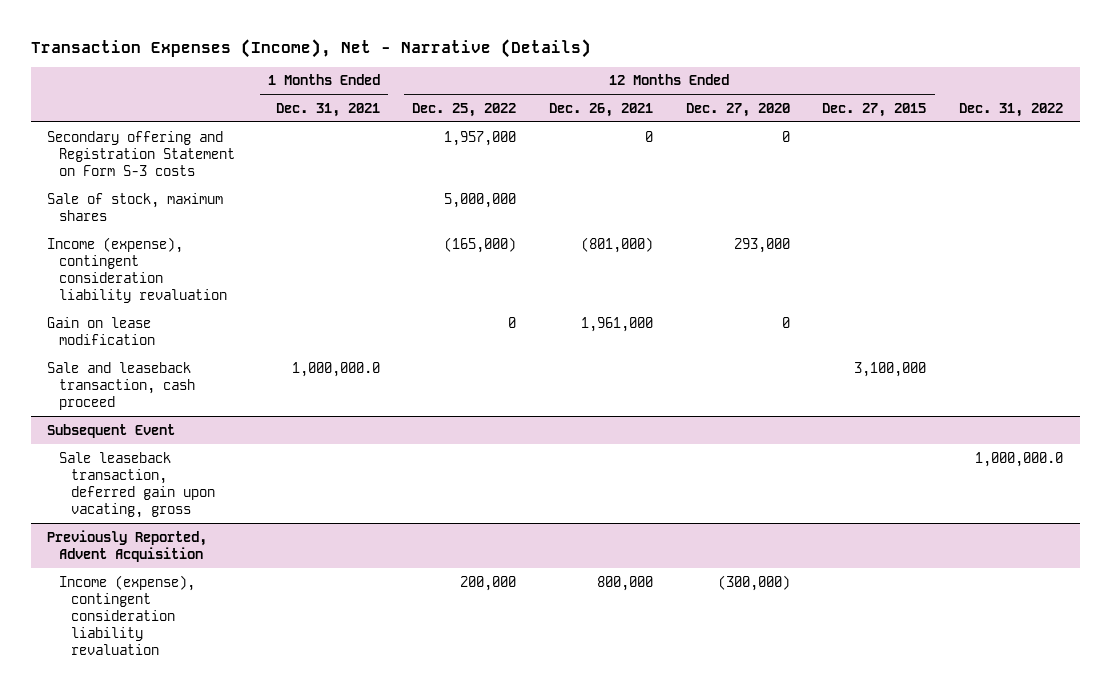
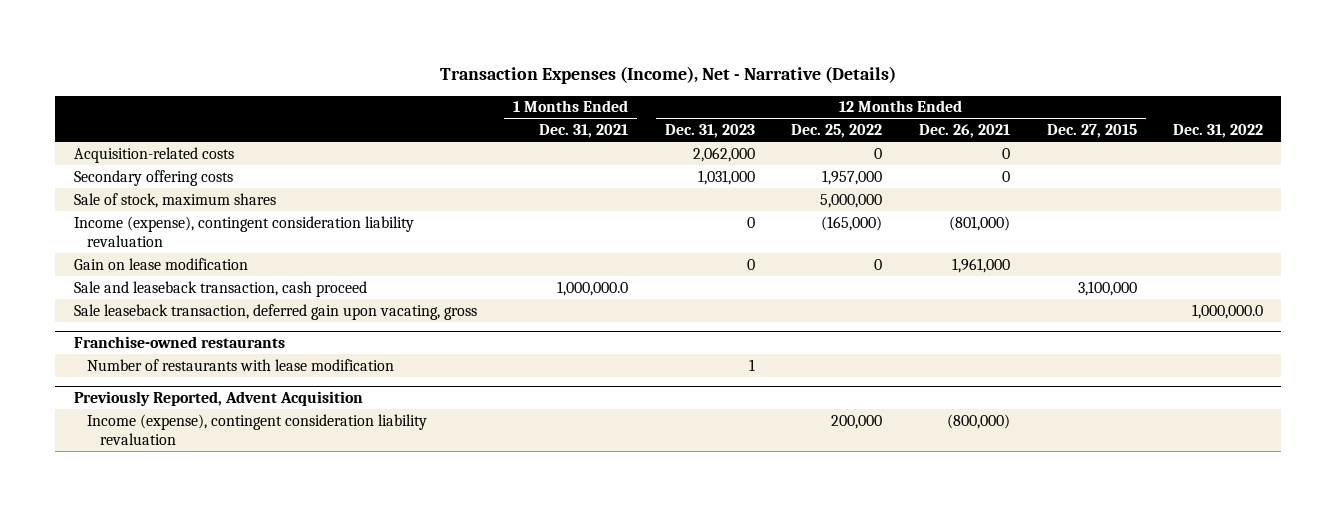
- | 1 Months Ended Dec. 31, 2021 | 12 Months Ended Dec. 25, 2022 | 12 Months Ended Dec. 26, 2021 | 12 Months Ended Dec. 27, 2020 | 12 Months Ended Dec. 27, 2015 | Dec. 31, 2022
+ | 1 Months Ended Dec. 31, 2021 | 12 Months Ended Dec. 31, 2023 | 12 Months Ended Dec. 25, 2022 | 12 Months Ended Dec. 26, 2021 | 12 Months Ended Dec. 27, 2015 | Dec. 31, 2022
- Secondary offering and Registration Statement on Form S-3 costs | | 1,957,000 | 0 | 0 | |
+ Acquisition-related costs | | 2,062,000 | 0 | 0 | |
+ Secondary offering costs | | 1,031,000 | 1,957,000 | 0 | |
- Subsequent Event
+ Franchise-owned restaurants
+ Number of restaurants with lease modification | | 1 | | | |
@ Previously Reported, Advent Acquisition
- Income (expense), contingent consideration liability revaluation | | 200,000 | 800,000 | (300,000) | |
+ Income (expense), contingent consideration liability revaluation | | | 200,000 | (800,000) | |

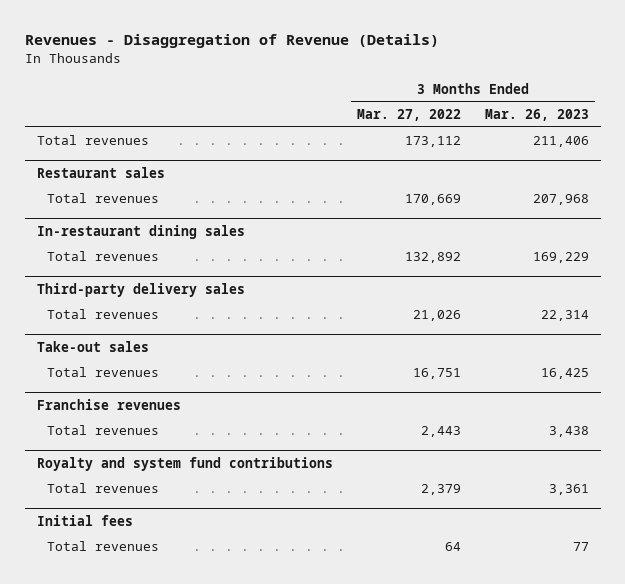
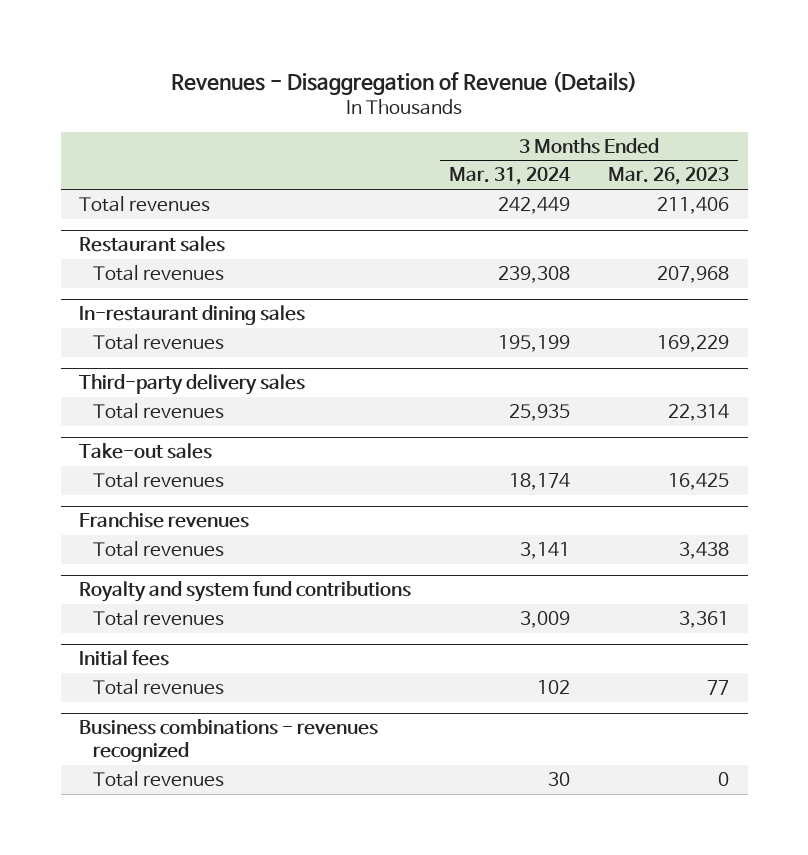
- | 3 Months Ended Mar. 27, 2022 | 3 Months Ended Mar. 26, 2023
+ | 3 Months Ended Mar. 31, 2024 | 3 Months Ended Mar. 26, 2023
+ Business combinations - revenues recognized
+ Total revenues | 30 | 0

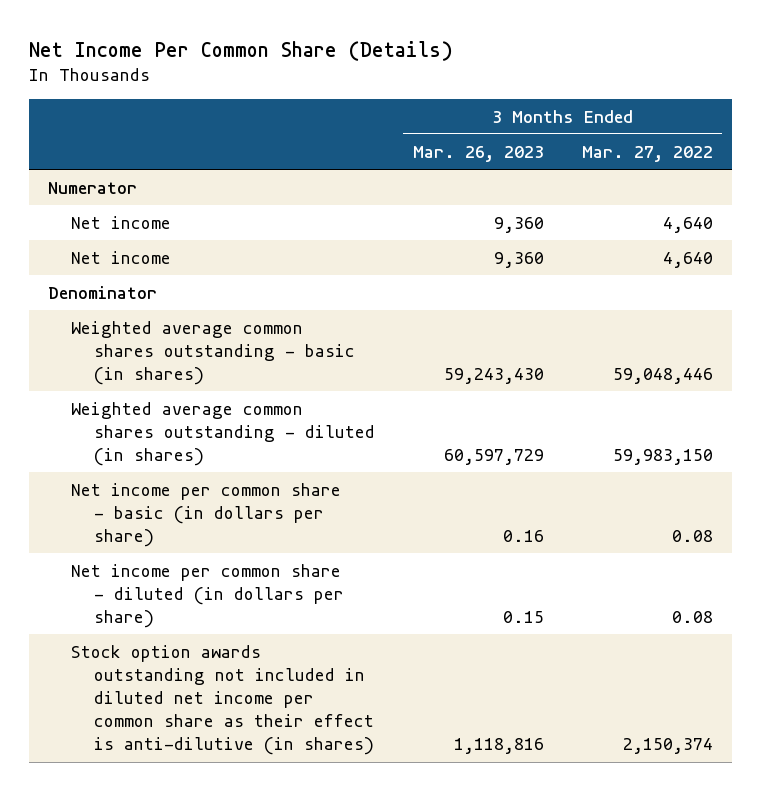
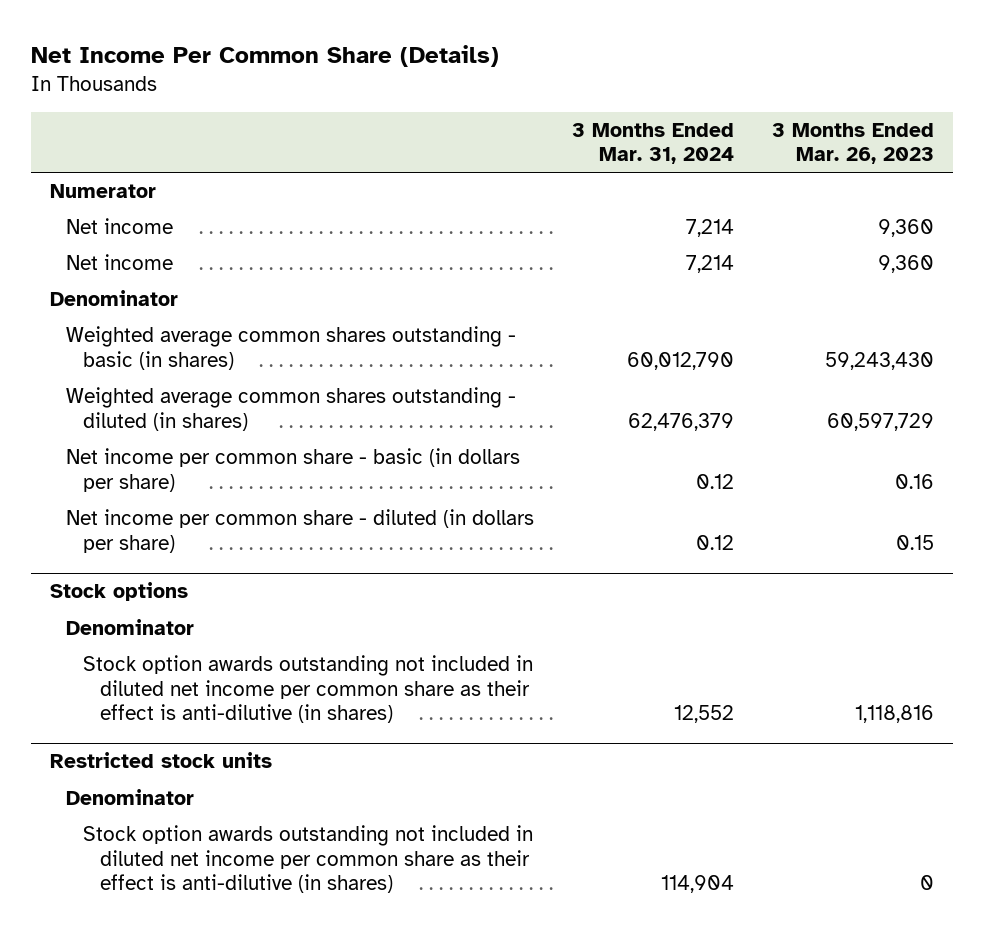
- | 3 Months Ended Mar. 26, 2023 | 3 Months Ended Mar. 27, 2022
+ | 3 Months Ended Mar. 31, 2024 | 3 Months Ended Mar. 26, 2023
+ Stock options
+ Denominator
+ Restricted stock units
+ Denominator
+ Stock option awards outstanding not included in diluted net income per common share as their effect is anti-dilutive (in shares) | 114,904 | 0

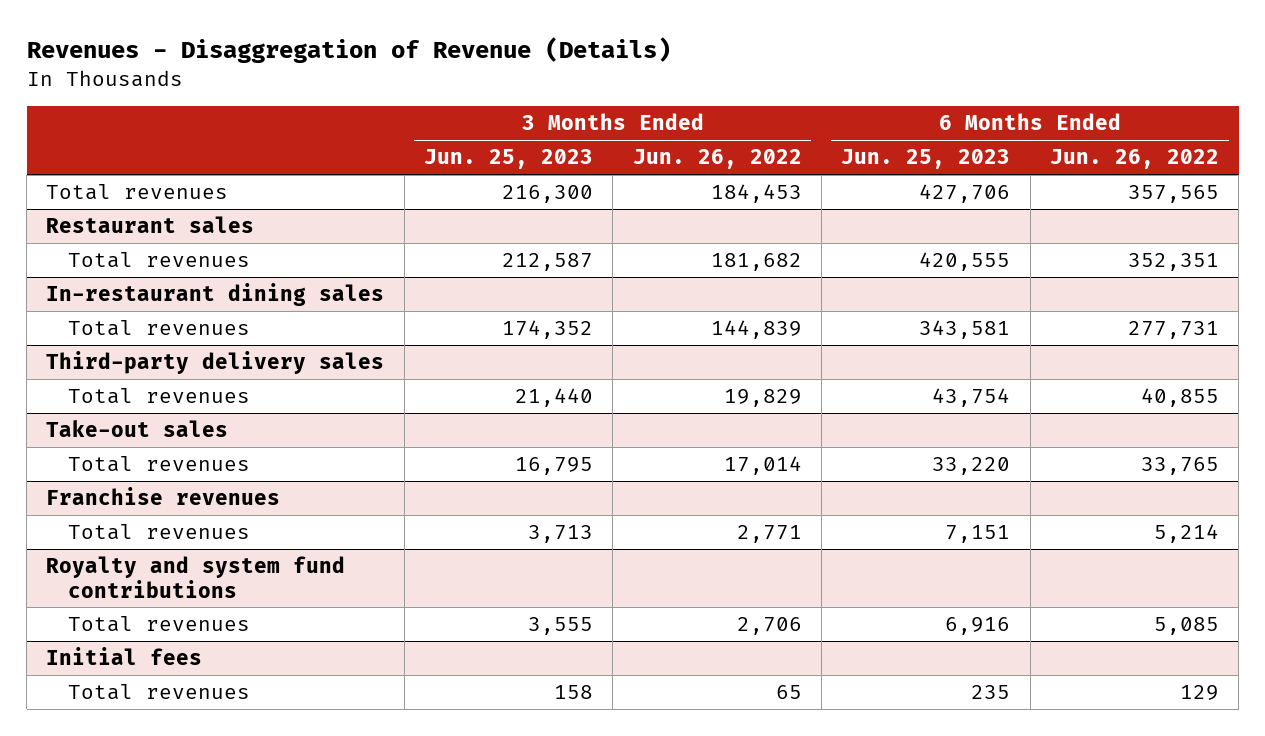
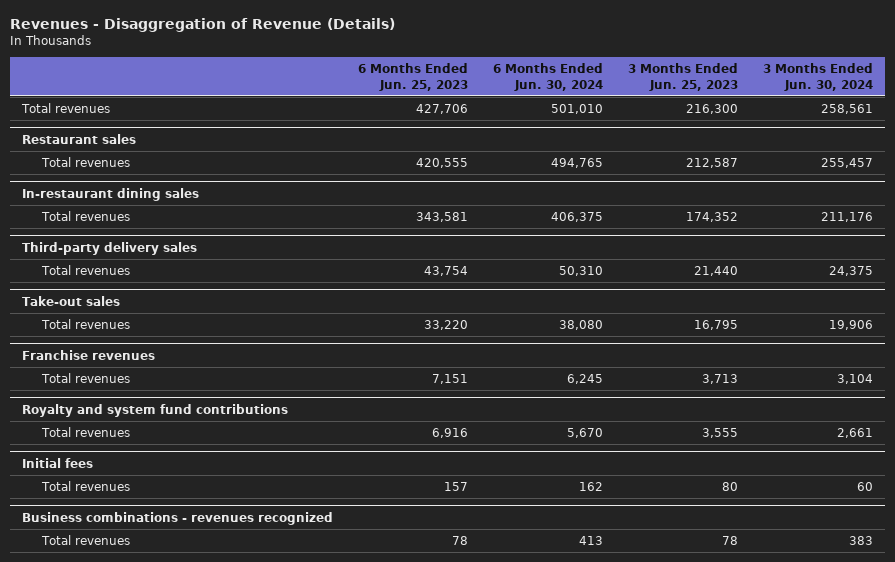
- | 3 Months Ended Jun. 25, 2023 | 3 Months Ended Jun. 26, 2022 | 6 Months Ended Jun. 25, 2023 | 6 Months Ended Jun. 26, 2022
+ | 6 Months Ended Jun. 25, 2023 | 6 Months Ended Jun. 30, 2024 | 3 Months Ended Jun. 25, 2023 | 3 Months Ended Jun. 30, 2024
@ Initial fees
- Total revenues | 158 | 65 | 235 | 129
+ Total revenues | 157 | 162 | 80 | 60
+ Business combinations - revenues recognized
+ Total revenues | 78 | 413 | 78 | 383

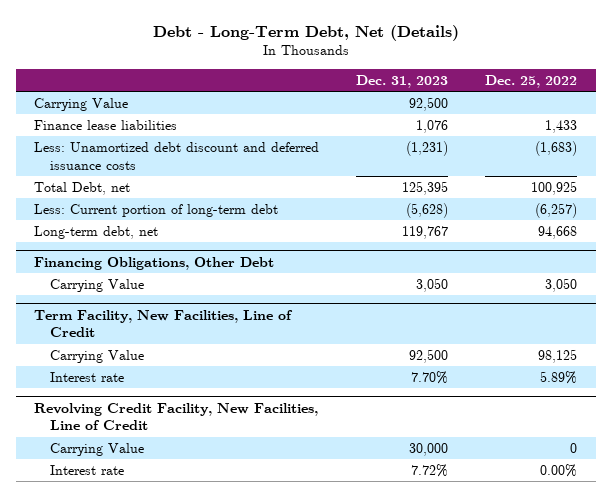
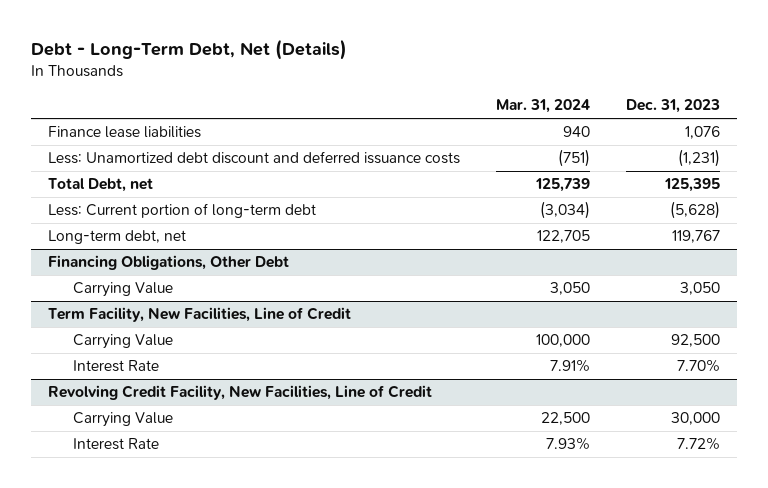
- | Dec. 31, 2023 | Dec. 25, 2022
+ | Mar. 31, 2024 | Dec. 31, 2023
- Carrying Value | 92,500 |
@ Term Facility, New Facilities, Line of Credit
- Interest rate | 7.70% | 5.89%
+ Interest Rate | 7.91% | 7.70%
@ Revolving Credit Facility, New Facilities, Line of Credit
- Interest rate | 7.72% | 0.00%
+ Interest Rate | 7.93% | 7.72%

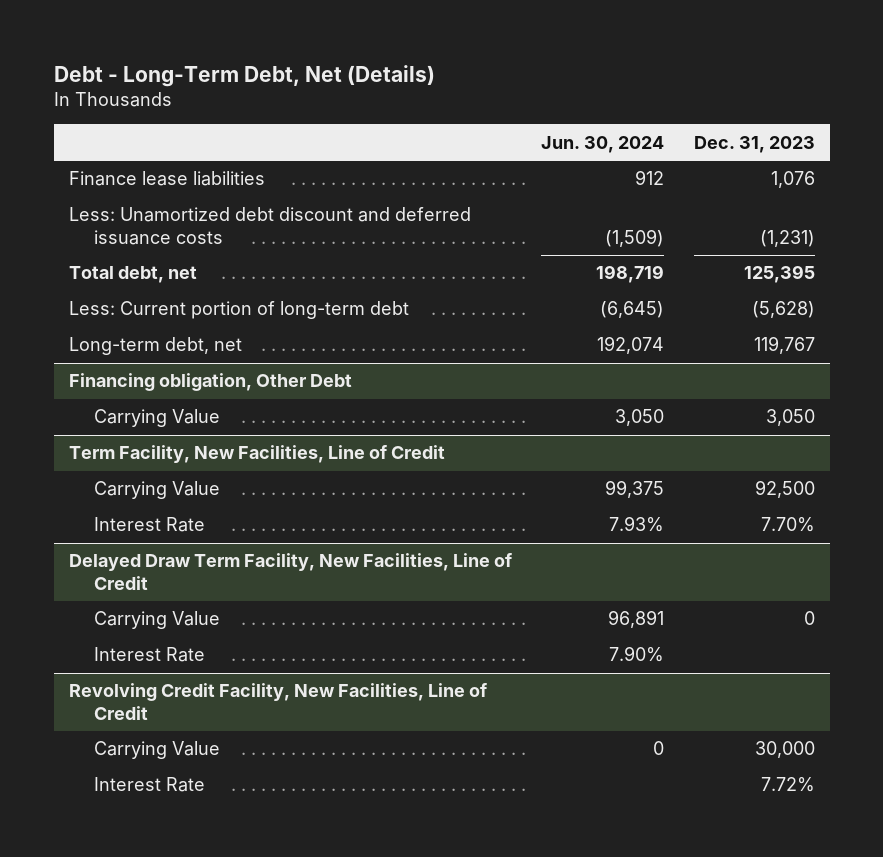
- | Mar. 31, 2024 | Dec. 31, 2023
+ | Jun. 30, 2024 | Dec. 31, 2023
- Total Debt, net | 125,739 | 125,395
+ Total debt, net | 198,719 | 125,395
- Financing Obligations, Other Debt
+ Financing obligation, Other Debt
+ Delayed Draw Term Facility, New Facilities, Line of Credit
+ Carrying Value | 96,891 | 0
+ Interest Rate | 7.90% |

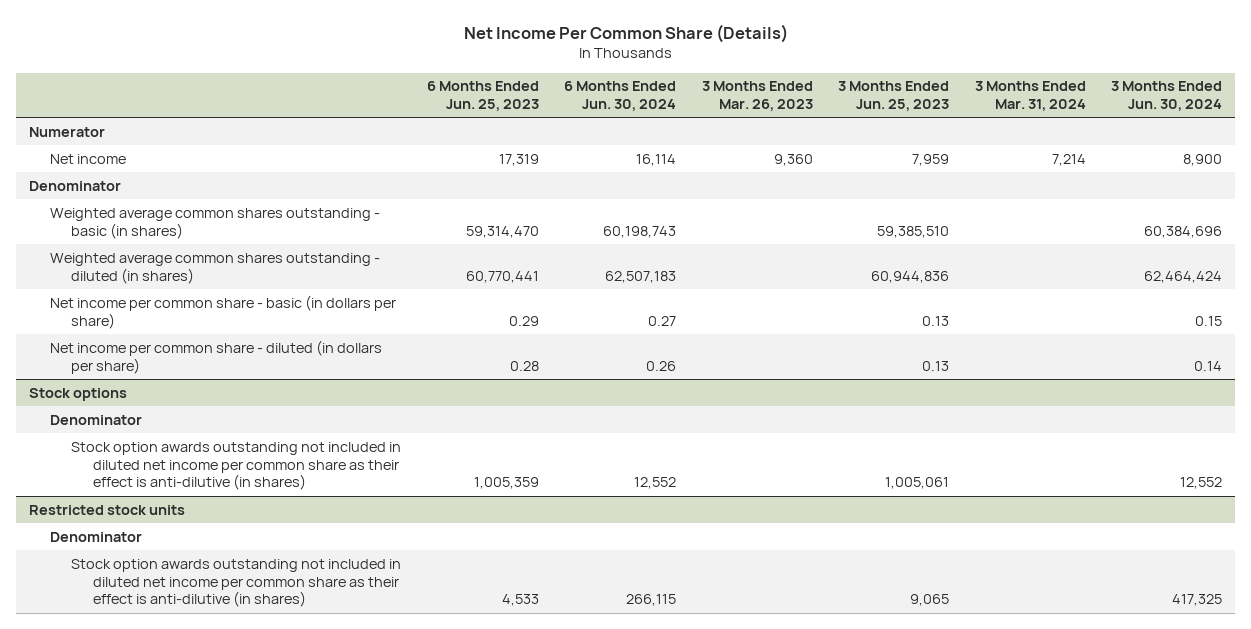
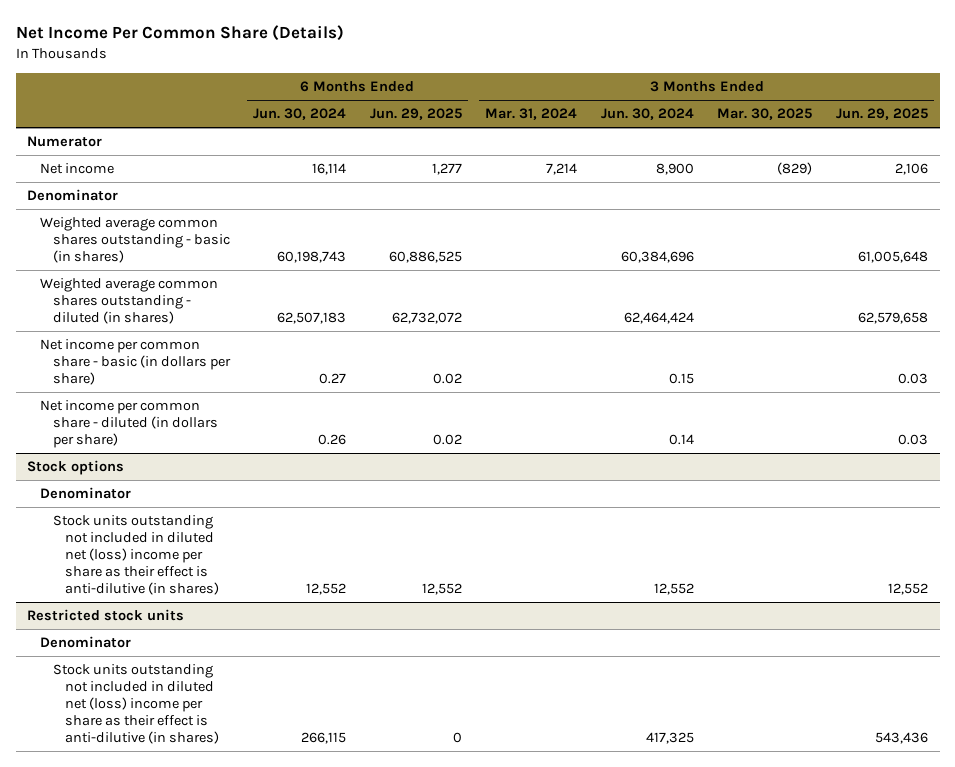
- | 6 Months Ended Jun. 25, 2023 | 6 Months Ended Jun. 30, 2024 | 3 Months Ended Mar. 26, 2023 | 3 Months Ended Jun. 25, 2023 | 3 Months Ended Mar. 31, 2024 | 3 Months Ended Jun. 30, 2024
+ | 6 Months Ended Jun. 30, 2024 | 6 Months Ended Jun. 29, 2025 | 3 Months Ended Mar. 31, 2024 | 3 Months Ended Jun. 30, 2024 | 3 Months Ended Mar. 30, 2025 | 3 Months Ended Jun. 29, 2025
@ Stock options
- Stock option awards outstanding not included in diluted net income per common share as their effect is anti-dilutive (in shares) | 1,005,359 | 12,552 | | 1,005,061 | | 12,552
+ Stock units outstanding not included in diluted net (loss) income per share as their effect is anti-dilutive (in shares) | 12,552 | 12,552 | | 12,552 | | 12,552
@ Restricted stock units
- Stock option awards outstanding not included in diluted net income per common share as their effect is anti-dilutive (in shares) | 4,533 | 266,115 | | 9,065 | | 417,325
+ Stock units outstanding not included in diluted net (loss) income per share as their effect is anti-dilutive (in shares) | 266,115 | 0 | | 417,325 | | 543,436

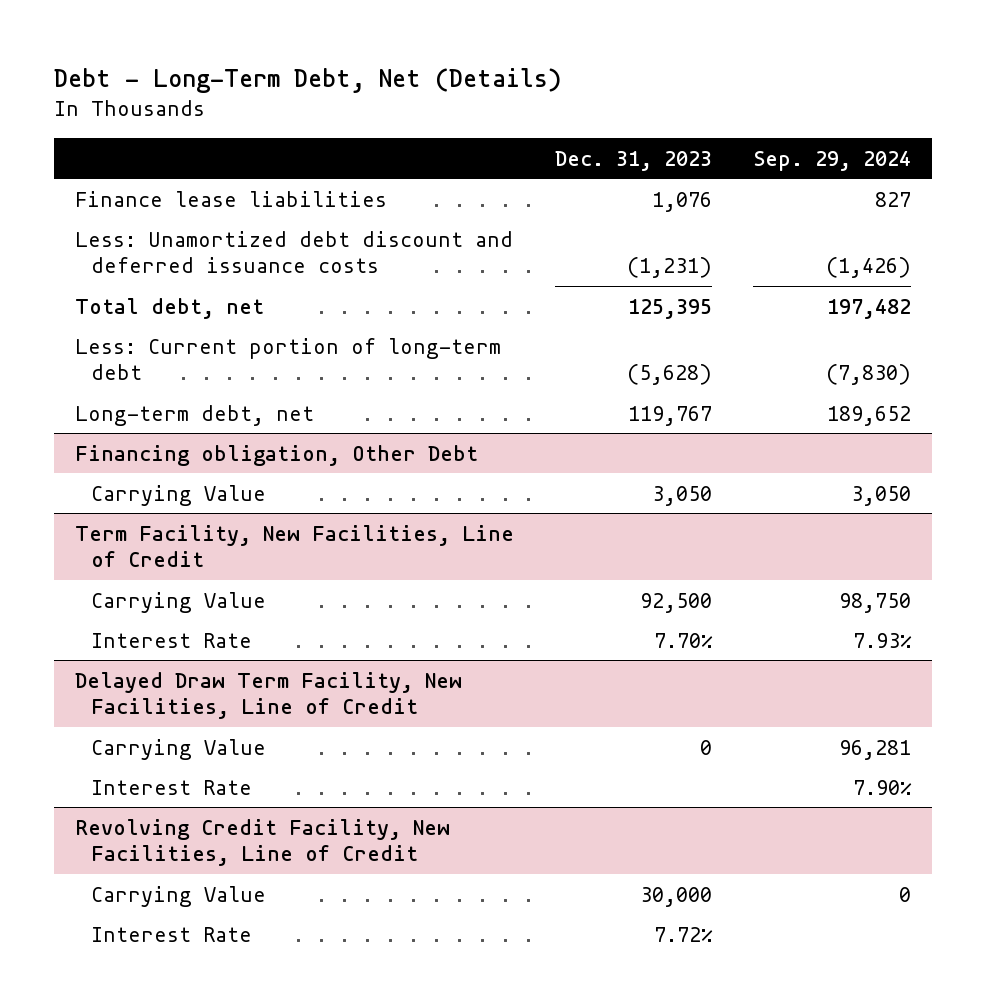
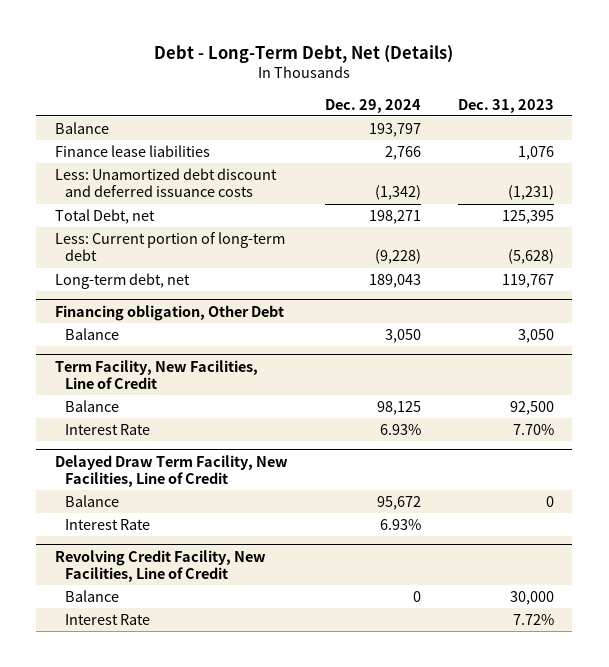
- | Dec. 31, 2023 | Sep. 29, 2024
+ | Dec. 29, 2024 | Dec. 31, 2023
+ Balance | 193,797 |
- Total debt, net | 125,395 | 197,482
+ Total Debt, net | 198,271 | 125,395
@ Financing obligation, Other Debt
- Carrying Value | 3,050 | 3,050
+ Balance | 3,050 | 3,050
@ Term Facility, New Facilities, Line of Credit
- Carrying Value | 92,500 | 98,750
+ Balance | 98,125 | 92,500
@ Delayed Draw Term Facility, New Facilities, Line of Credit
- Carrying Value | 0 | 96,281
+ Balance | 95,672 | 0
@ Revolving Credit Facility, New Facilities, Line of Credit
- Carrying Value | 30,000 | 0
+ Balance | 0 | 30,000

